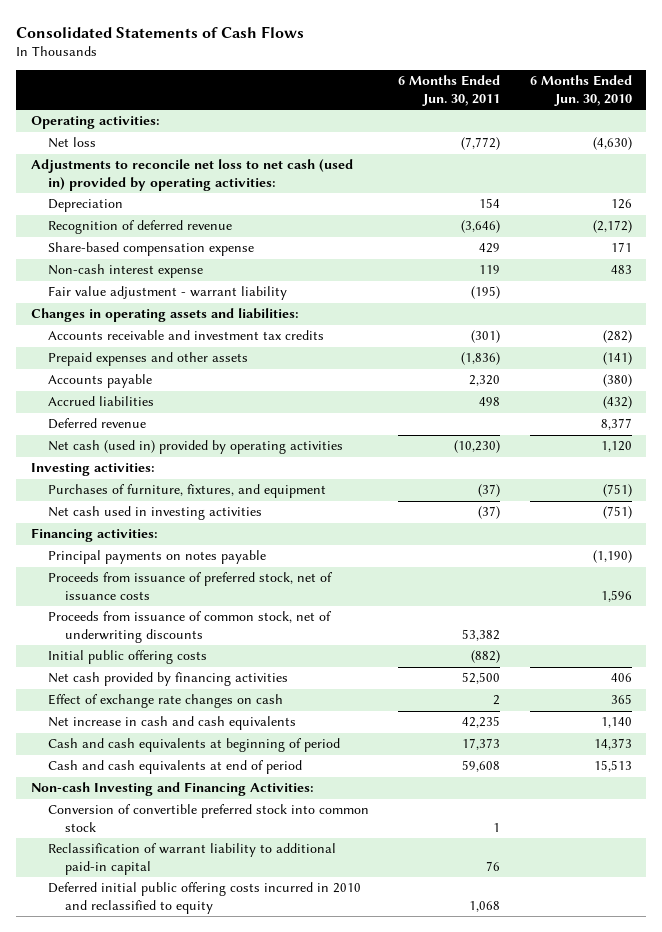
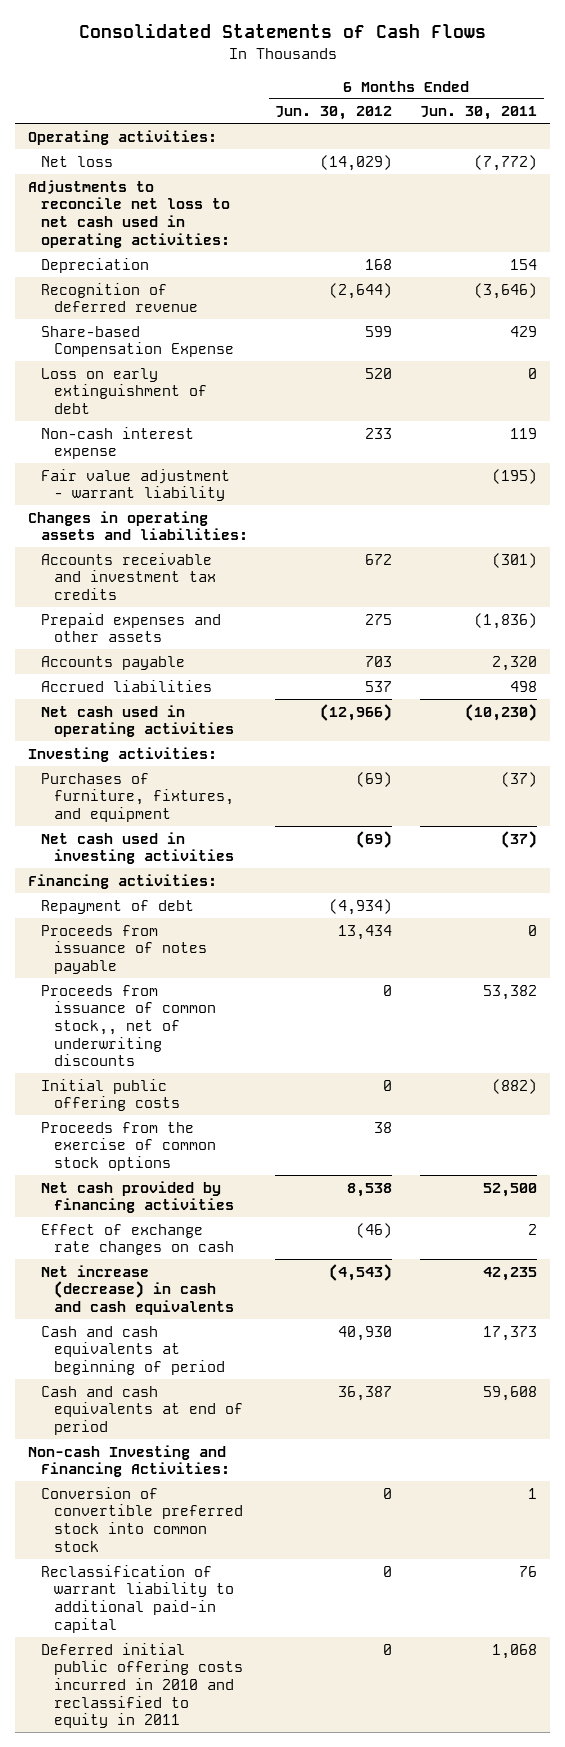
- | 6 Months Ended Jun. 30, 2011 | 6 Months Ended Jun. 30, 2010
+ | 6 Months Ended Jun. 30, 2012 | 6 Months Ended Jun. 30, 2011
- Adjustments to reconcile net loss to net cash (used in) provided by operating activities:
+ Adjustments to reconcile net loss to net cash used in operating activities:
- Share-based compensation expense | 429 | 171
+ Share-based Compensation Expense | 599 | 429
+ Loss on early extinguishment of debt | 520 | 0
- Deferred revenue | | 8,377
- Net cash (used in) provided by operating activities | (10,230) | 1,120
+ Net cash used in operating activities | (12,966) | (10,230)
- Principal payments on notes payable | | (1,190)
- Proceeds from issuance of preferred stock, net of issuance costs | | 1,596
- Proceeds from issuance of common stock, net of underwriting discounts | 53,382 |
+ Repayment of debt | (4,934) |
+ Proceeds from issuance of notes payable | 13,434 | 0
+ Proceeds from issuance of common stock,, net of underwriting discounts | 0 | 53,382
+ Proceeds from the exercise of common stock options | 38 |
- Net increase in cash and cash equivalents | 42,235 | 1,140
+ Net increase (decrease) in cash and cash equivalents | (4,543) | 42,235
- Deferred initial public offering costs incurred in 2010 and reclassified to equity | 1,068 |
+ Deferred initial public offering costs incurred in 2010 and reclassified to equity in 2011 | 0 | 1,068

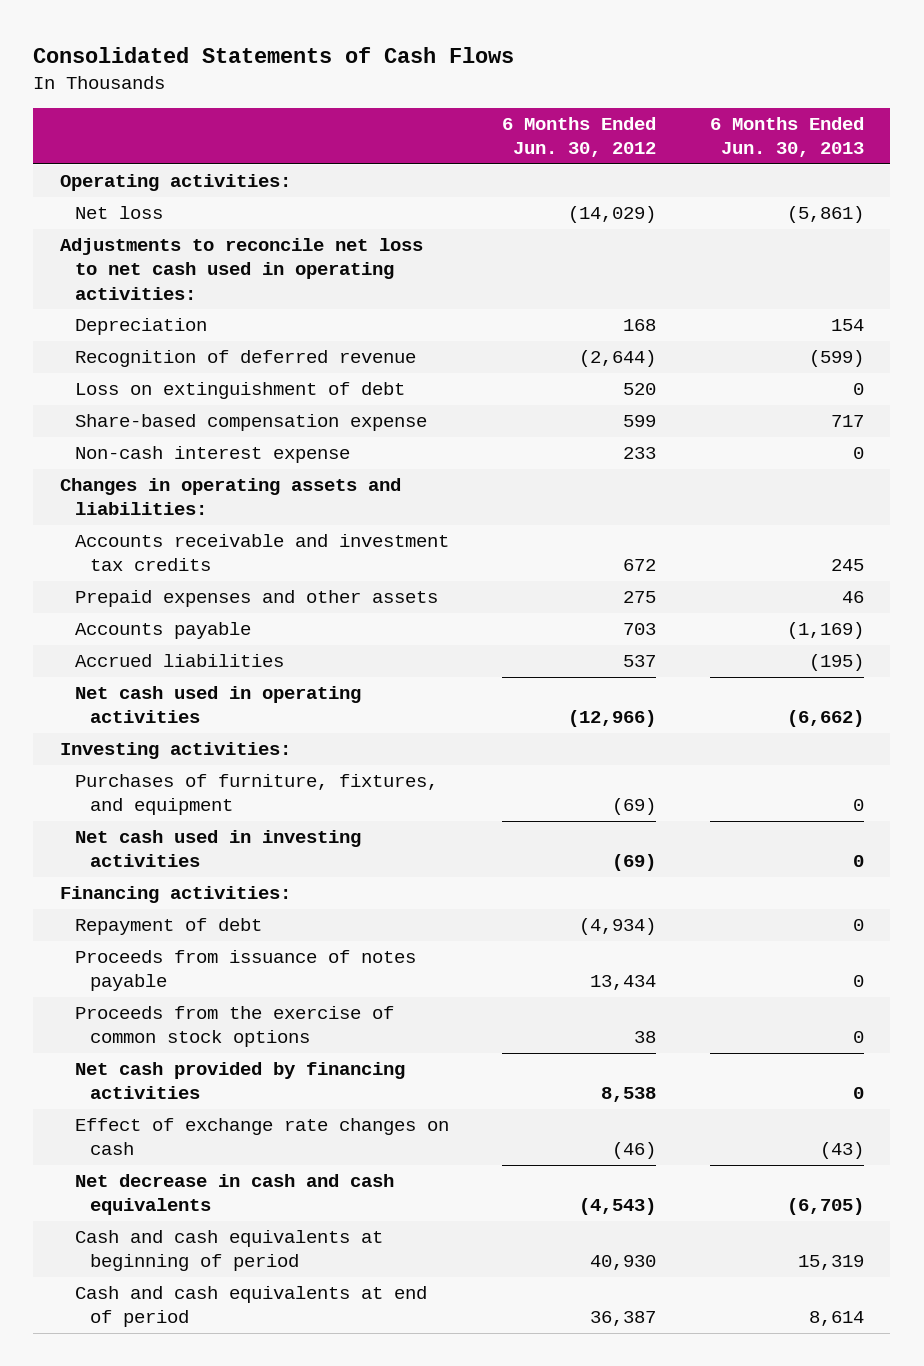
- | 6 Months Ended Jun. 30, 2012 | 6 Months Ended Jun. 30, 2011
+ | 6 Months Ended Jun. 30, 2012 | 6 Months Ended Jun. 30, 2013
- Share-based Compensation Expense | 599 | 429
- Loss on early extinguishment of debt | 520 | 0
+ Loss on extinguishment of debt | 520 | 0
+ Share-based compensation expense | 599 | 717
- Fair value adjustment - warrant liability | | (195)
- Proceeds from issuance of common stock,, net of underwriting discounts | 0 | 53,382
- Initial public offering costs | 0 | (882)
- Net increase (decrease) in cash and cash equivalents | (4,543) | 42,235
+ Net decrease in cash and cash equivalents | (4,543) | (6,705)
- Non-cash Investing and Financing Activities:
- Conversion of convertible preferred stock into common stock | 0 | 1
- Reclassification of warrant liability to additional paid-in capital | 0 | 76
- Deferred initial public offering costs incurred in 2010 and reclassified to equity in 2011 | 0 | 1,068

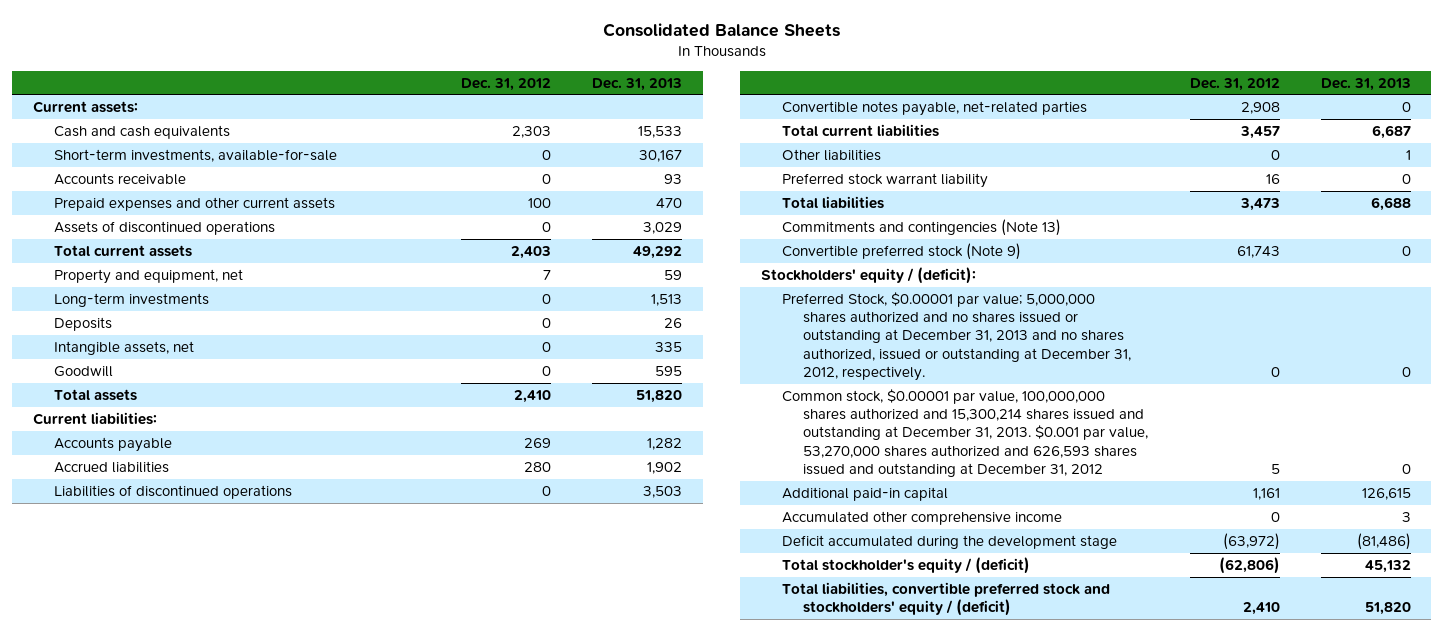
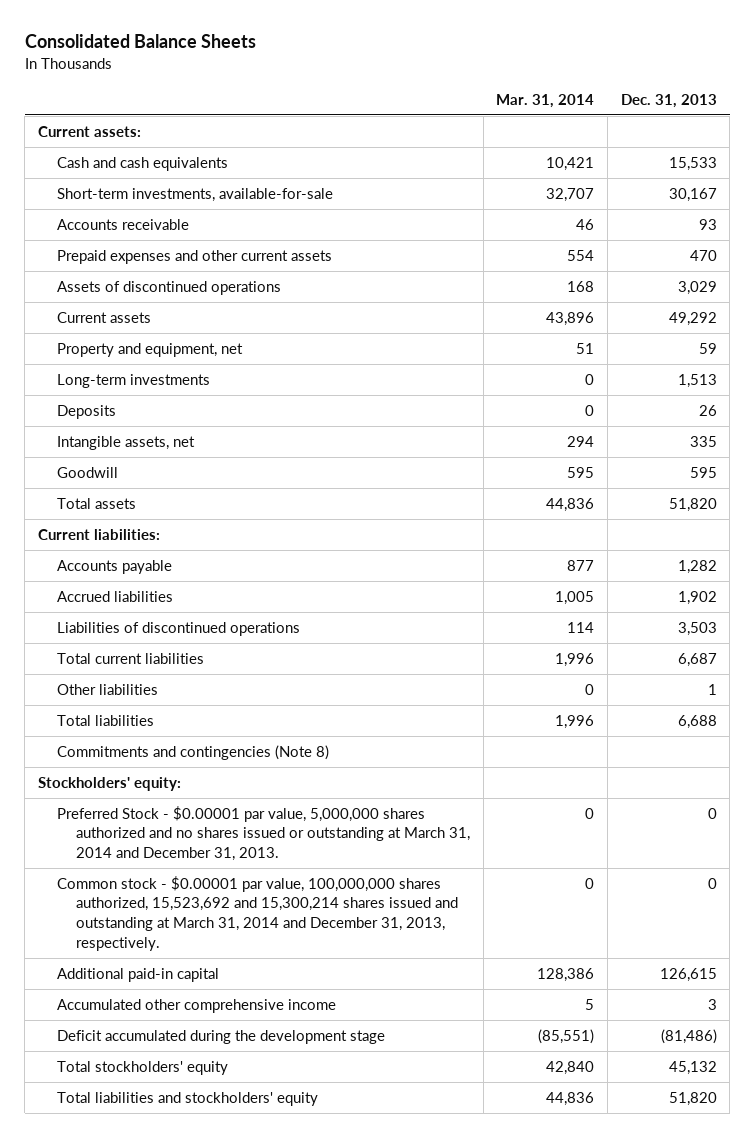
- | Dec. 31, 2012 | Dec. 31, 2013
+ | Mar. 31, 2014 | Dec. 31, 2013
- Total current assets | 2,403 | 49,292
+ Current assets | 43,896 | 49,292
- Convertible notes payable, net-related parties | 2,908 | 0
- Preferred stock warrant liability | 16 | 0
- Commitments and contingencies (Note 13)
- Convertible preferred stock (Note 9) | 61,743 | 0
- Stockholders' equity / (deficit):
- Preferred Stock, $0.00001 par value; 5,000,000 shares authorized and no shares issued or outstanding at December 31, 2013 and no shares authorized, issued or outstanding at December 31, 2012, respectively. | 0 | 0
- Common stock, $0.00001 par value, 100,000,000 shares authorized and 15,300,214 shares issued and outstanding at December 31, 2013. $0.001 par value, 53,270,000 shares authorized and 626,593 shares issued and outstanding at December 31, 2012 | 5 | 0
+ Commitments and contingencies (Note 8)
+ Stockholders' equity:
+ Preferred Stock - $0.00001 par value, 5,000,000 shares authorized and no shares issued or outstanding at March 31, 2014 and December 31, 2013. | 0 | 0
+ Common stock - $0.00001 par value, 100,000,000 shares authorized, 15,523,692 and 15,300,214 shares issued and outstanding at March 31, 2014 and December 31, 2013, respectively. | 0 | 0
- Total stockholder's equity / (deficit) | (62,806) | 45,132
- Total liabilities, convertible preferred stock and stockholders' equity / (deficit) | 2,410 | 51,820
+ Total stockholders' equity | 42,840 | 45,132
+ Total liabilities and stockholders' equity | 44,836 | 51,820

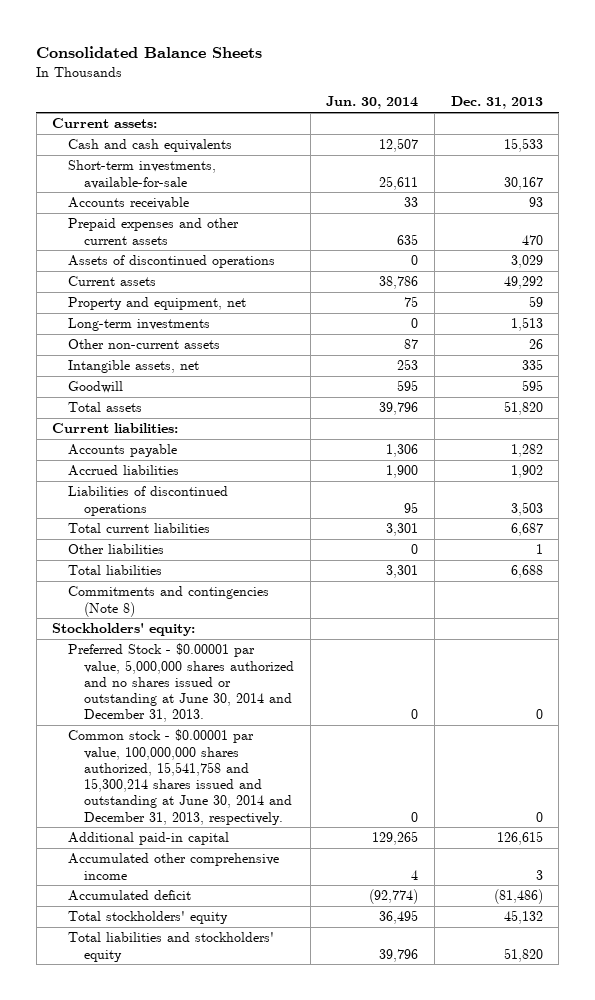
- | Mar. 31, 2014 | Dec. 31, 2013
+ | Jun. 30, 2014 | Dec. 31, 2013
- Deposits | 0 | 26
+ Other non-current assets | 87 | 26
- Preferred Stock - $0.00001 par value, 5,000,000 shares authorized and no shares issued or outstanding at March 31, 2014 and December 31, 2013. | 0 | 0
- Common stock - $0.00001 par value, 100,000,000 shares authorized, 15,523,692 and 15,300,214 shares issued and outstanding at March 31, 2014 and December 31, 2013, respectively. | 0 | 0
+ Preferred Stock - $0.00001 par value, 5,000,000 shares authorized and no shares issued or outstanding at June 30, 2014 and December 31, 2013. | 0 | 0
+ Common stock - $0.00001 par value, 100,000,000 shares authorized, 15,541,758 and 15,300,214 shares issued and outstanding at June 30, 2014 and December 31, 2013, respectively. | 0 | 0
- Deficit accumulated during the development stage | (85,551) | (81,486)
+ Accumulated deficit | (92,774) | (81,486)

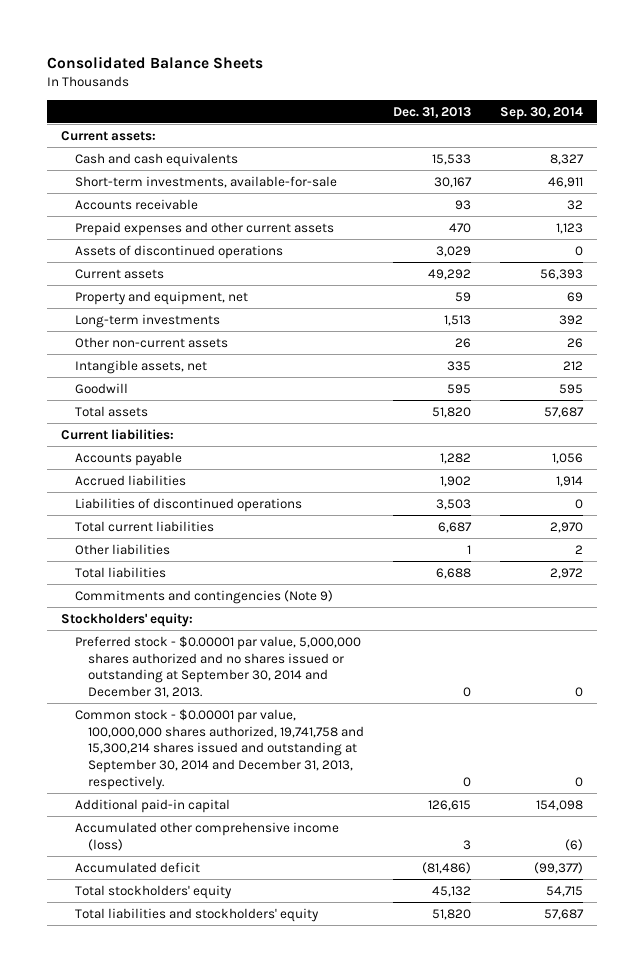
- | Jun. 30, 2014 | Dec. 31, 2013
+ | Dec. 31, 2013 | Sep. 30, 2014
- Commitments and contingencies (Note 8)
+ Commitments and contingencies (Note 9)
- Preferred Stock - $0.00001 par value, 5,000,000 shares authorized and no shares issued or outstanding at June 30, 2014 and December 31, 2013. | 0 | 0
- Common stock - $0.00001 par value, 100,000,000 shares authorized, 15,541,758 and 15,300,214 shares issued and outstanding at June 30, 2014 and December 31, 2013, respectively. | 0 | 0
+ Preferred stock - $0.00001 par value, 5,000,000 shares authorized and no shares issued or outstanding at September 30, 2014 and December 31, 2013. | 0 | 0
+ Common stock - $0.00001 par value, 100,000,000 shares authorized, 19,741,758 and 15,300,214 shares issued and outstanding at September 30, 2014 and December 31, 2013, respectively. | 0 | 0
- Accumulated other comprehensive income | 4 | 3
+ Accumulated other comprehensive income (loss) | 3 | (6)

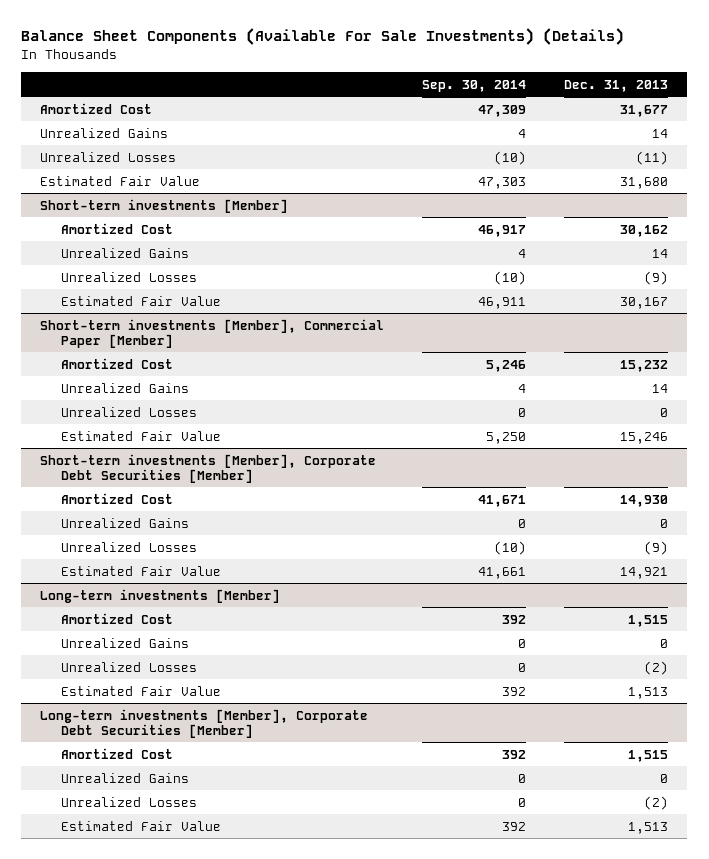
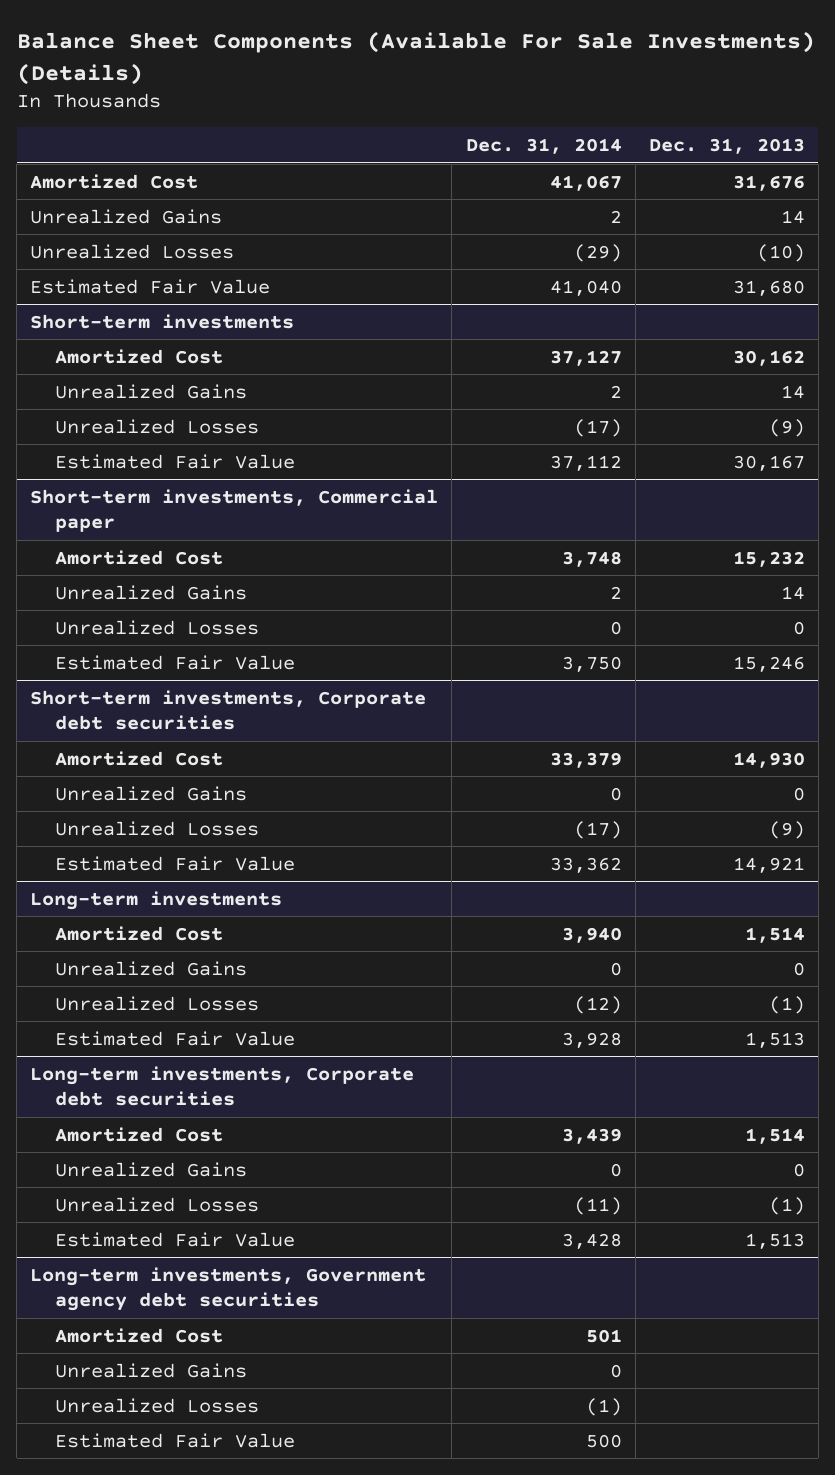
- | Sep. 30, 2014 | Dec. 31, 2013
+ | Dec. 31, 2014 | Dec. 31, 2013
- Amortized Cost | 47,309 | 31,677
+ Amortized Cost | 41,067 | 31,676
- Unrealized Losses | (10) | (11)
+ Unrealized Losses | (29) | (10)
- Short-term investments [Member]
+ Short-term investments
- Short-term investments [Member], Commercial Paper [Member]
+ Short-term investments, Commercial paper
- Short-term investments [Member], Corporate Debt Securities [Member]
+ Short-term investments, Corporate debt securities
- Long-term investments [Member]
- Amortized Cost | 392 | 1,515
+ Long-term investments
+ Amortized Cost | 3,940 | 1,514
- Unrealized Losses | 0 | (2)
+ Unrealized Losses | (12) | (1)
- Long-term investments [Member], Corporate Debt Securities [Member]
- Amortized Cost | 392 | 1,515
+ Long-term investments, Corporate debt securities
+ Amortized Cost | 3,439 | 1,514
- Unrealized Losses | 0 | (2)
+ Unrealized Losses | (11) | (1)
+ Long-term investments, Government agency debt securities
+ Amortized Cost | 501 |
+ Unrealized Gains | 0 |
+ Unrealized Losses | (1) |
+ Estimated Fair Value | 500 |

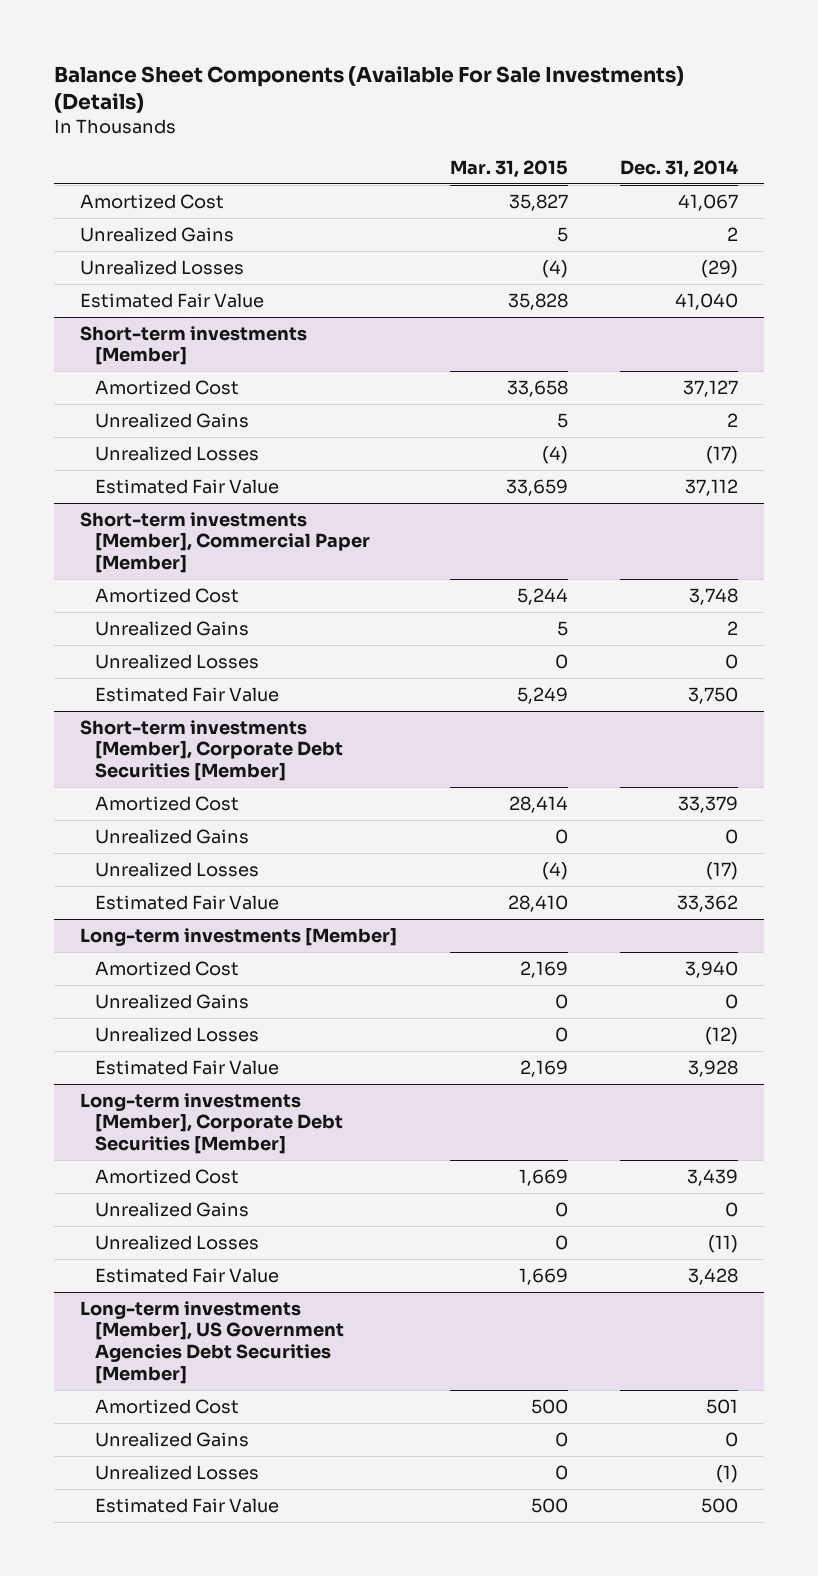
- | Dec. 31, 2014 | Dec. 31, 2013
+ | Mar. 31, 2015 | Dec. 31, 2014
- Short-term investments
+ Short-term investments [Member]
- Short-term investments, Commercial paper
+ Short-term investments [Member], Commercial Paper [Member]
- Short-term investments, Corporate debt securities
+ Short-term investments [Member], Corporate Debt Securities [Member]
- Long-term investments
+ Long-term investments [Member]
- Long-term investments, Corporate debt securities
+ Long-term investments [Member], Corporate Debt Securities [Member]
- Long-term investments, Government agency debt securities
+ Long-term investments [Member], US Government Agencies Debt Securities [Member]

